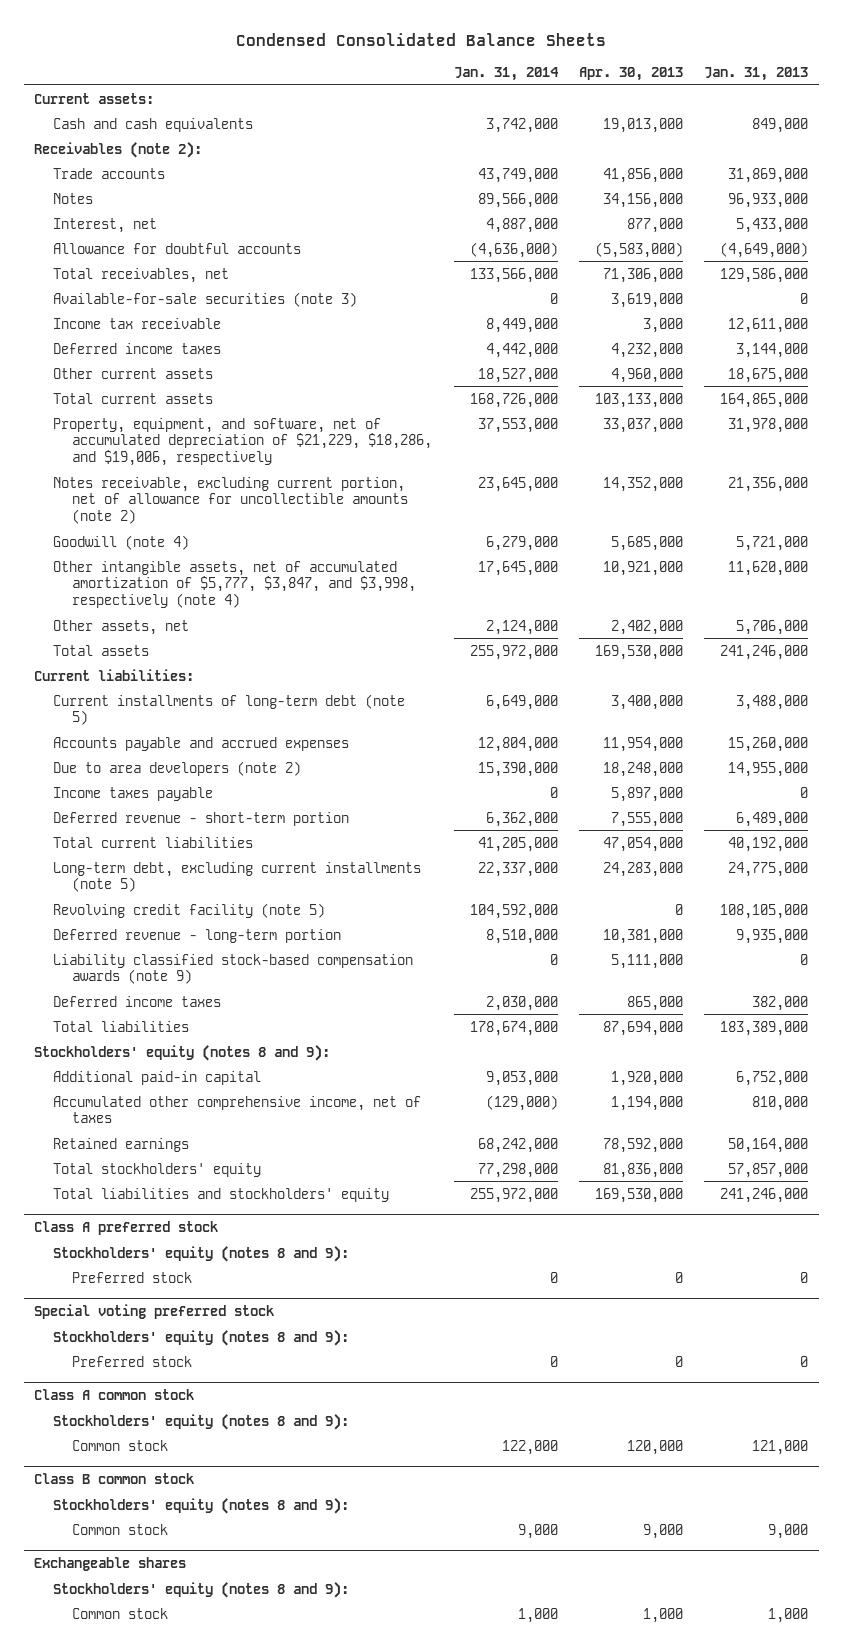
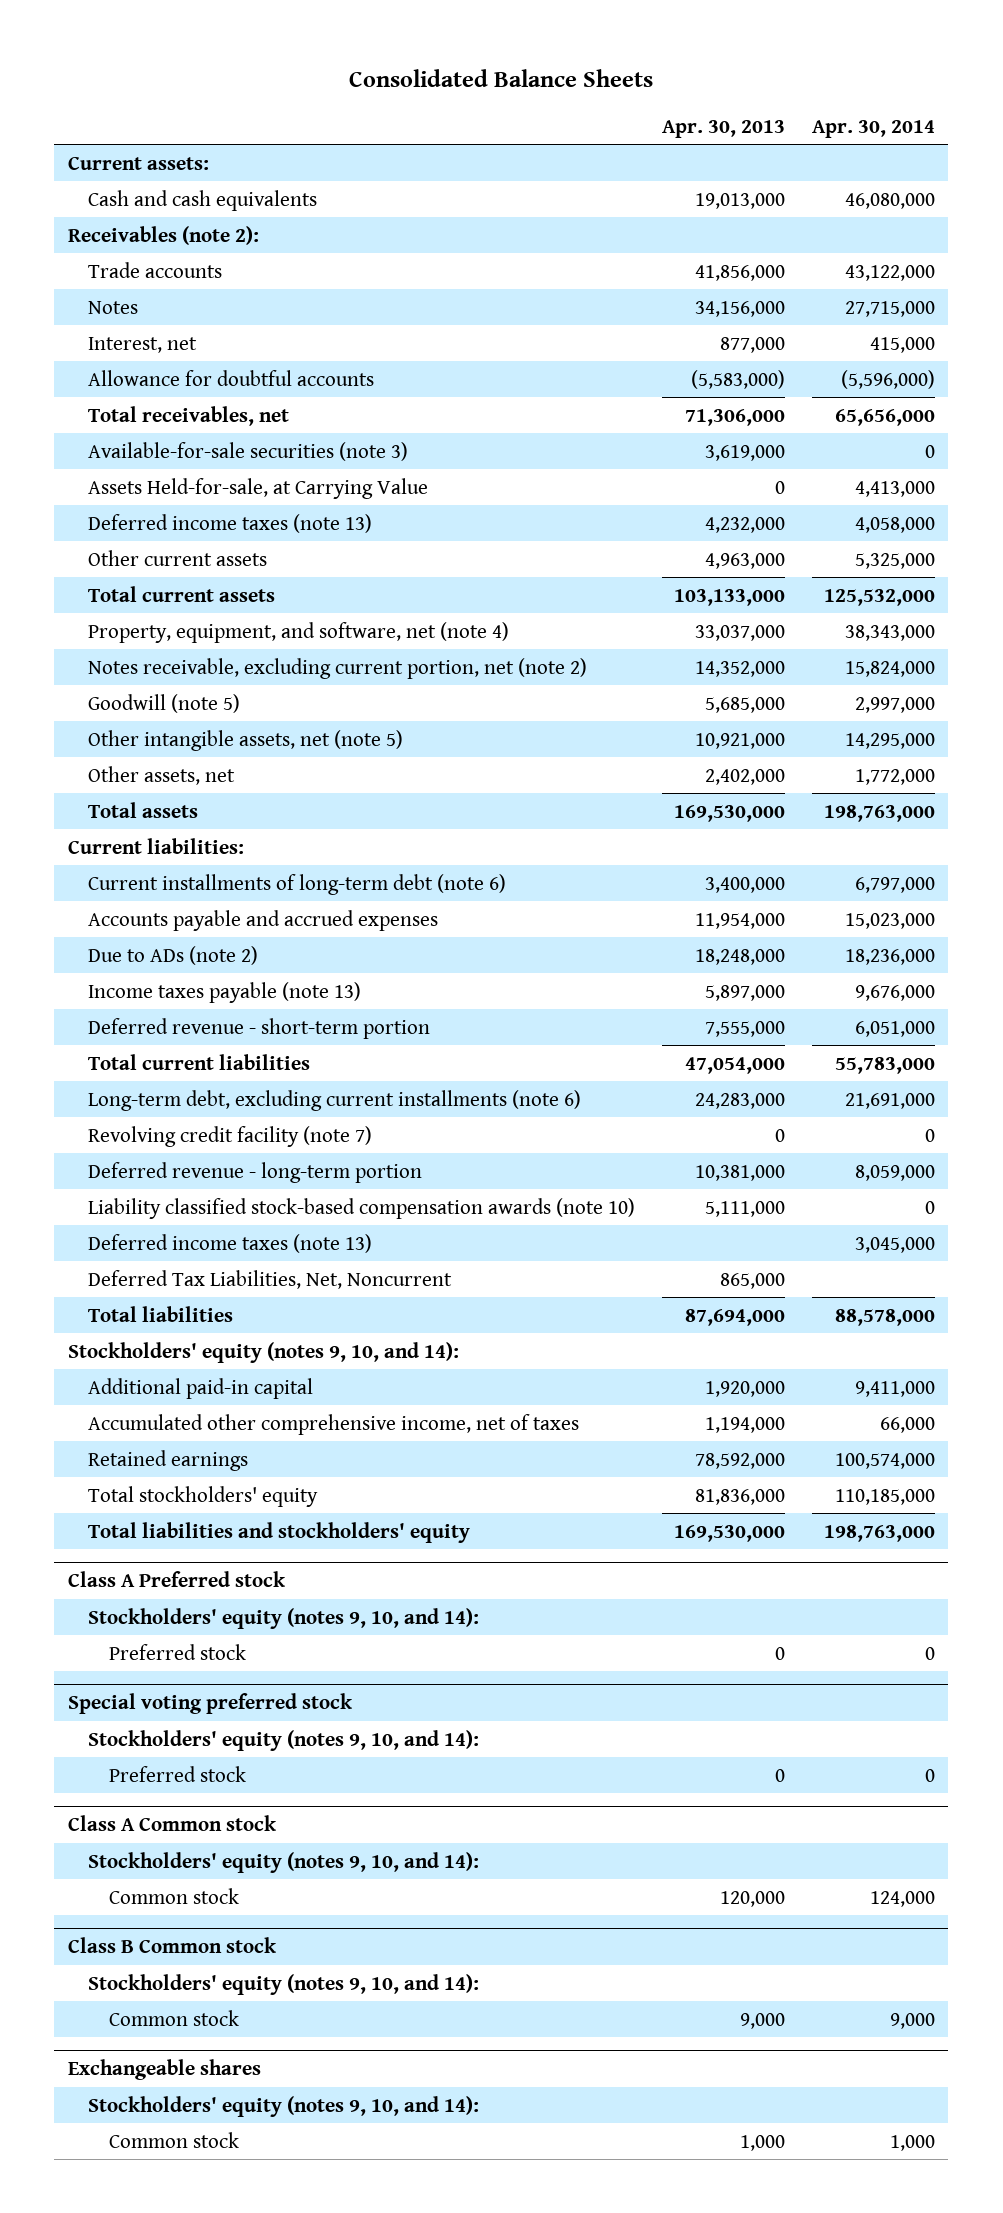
- Condensed Consolidated Balance Sheets
+ Consolidated Balance Sheets
- | Jan. 31, 2014 | Apr. 30, 2013 | Jan. 31, 2013
+ | Apr. 30, 2013 | Apr. 30, 2014
- Income tax receivable | 8,449,000 | 3,000 | 12,611,000
- Deferred income taxes | 4,442,000 | 4,232,000 | 3,144,000
- Other current assets | 18,527,000 | 4,960,000 | 18,675,000
+ Assets Held-for-sale, at Carrying Value | 0 | 4,413,000
+ Deferred income taxes (note 13) | 4,232,000 | 4,058,000
+ Other current assets | 4,963,000 | 5,325,000
- Property, equipment, and software, net of accumulated depreciation of $21,229, $18,286, and $19,006, respectively | 37,553,000 | 33,037,000 | 31,978,000
- Notes receivable, excluding current portion, net of allowance for uncollectible amounts (note 2) | 23,645,000 | 14,352,000 | 21,356,000
- Goodwill (note 4) | 6,279,000 | 5,685,000 | 5,721,000
- Other intangible assets, net of accumulated amortization of $5,777, $3,847, and $3,998, respectively (note 4) | 17,645,000 | 10,921,000 | 11,620,000
+ Property, equipment, and software, net (note 4) | 33,037,000 | 38,343,000
+ Notes receivable, excluding current portion, net (note 2) | 14,352,000 | 15,824,000
+ Goodwill (note 5) | 5,685,000 | 2,997,000
+ Other intangible assets, net (note 5) | 10,921,000 | 14,295,000
- Current installments of long-term debt (note 5) | 6,649,000 | 3,400,000 | 3,488,000
+ Current installments of long-term debt (note 6) | 3,400,000 | 6,797,000
- Due to area developers (note 2) | 15,390,000 | 18,248,000 | 14,955,000
- Income taxes payable | 0 | 5,897,000 | 0
+ Due to ADs (note 2) | 18,248,000 | 18,236,000
+ Income taxes payable (note 13) | 5,897,000 | 9,676,000
- Long-term debt, excluding current installments (note 5) | 22,337,000 | 24,283,000 | 24,775,000
- Revolving credit facility (note 5) | 104,592,000 | 0 | 108,105,000
+ Long-term debt, excluding current installments (note 6) | 24,283,000 | 21,691,000
+ Revolving credit facility (note 7) | 0 | 0
- Liability classified stock-based compensation awards (note 9) | 0 | 5,111,000 | 0
- Deferred income taxes | 2,030,000 | 865,000 | 382,000
+ Liability classified stock-based compensation awards (note 10) | 5,111,000 | 0
+ Deferred income taxes (note 13) | | 3,045,000
+ Deferred Tax Liabilities, Net, Noncurrent | 865,000 |
- Stockholders' equity (notes 8 and 9):
+ Stockholders' equity (notes 9, 10, and 14):
- Class A preferred stock
- Stockholders' equity (notes 8 and 9):
+ Class A Preferred stock
+ Stockholders' equity (notes 9, 10, and 14):
@ Special voting preferred stock
- Stockholders' equity (notes 8 and 9):
+ Stockholders' equity (notes 9, 10, and 14):
- Class A common stock
- Stockholders' equity (notes 8 and 9):
+ Class A Common stock
+ Stockholders' equity (notes 9, 10, and 14):
- Class B common stock
- Stockholders' equity (notes 8 and 9):
+ Class B Common stock
+ Stockholders' equity (notes 9, 10, and 14):
@ Exchangeable shares
- Stockholders' equity (notes 8 and 9):
+ Stockholders' equity (notes 9, 10, and 14):

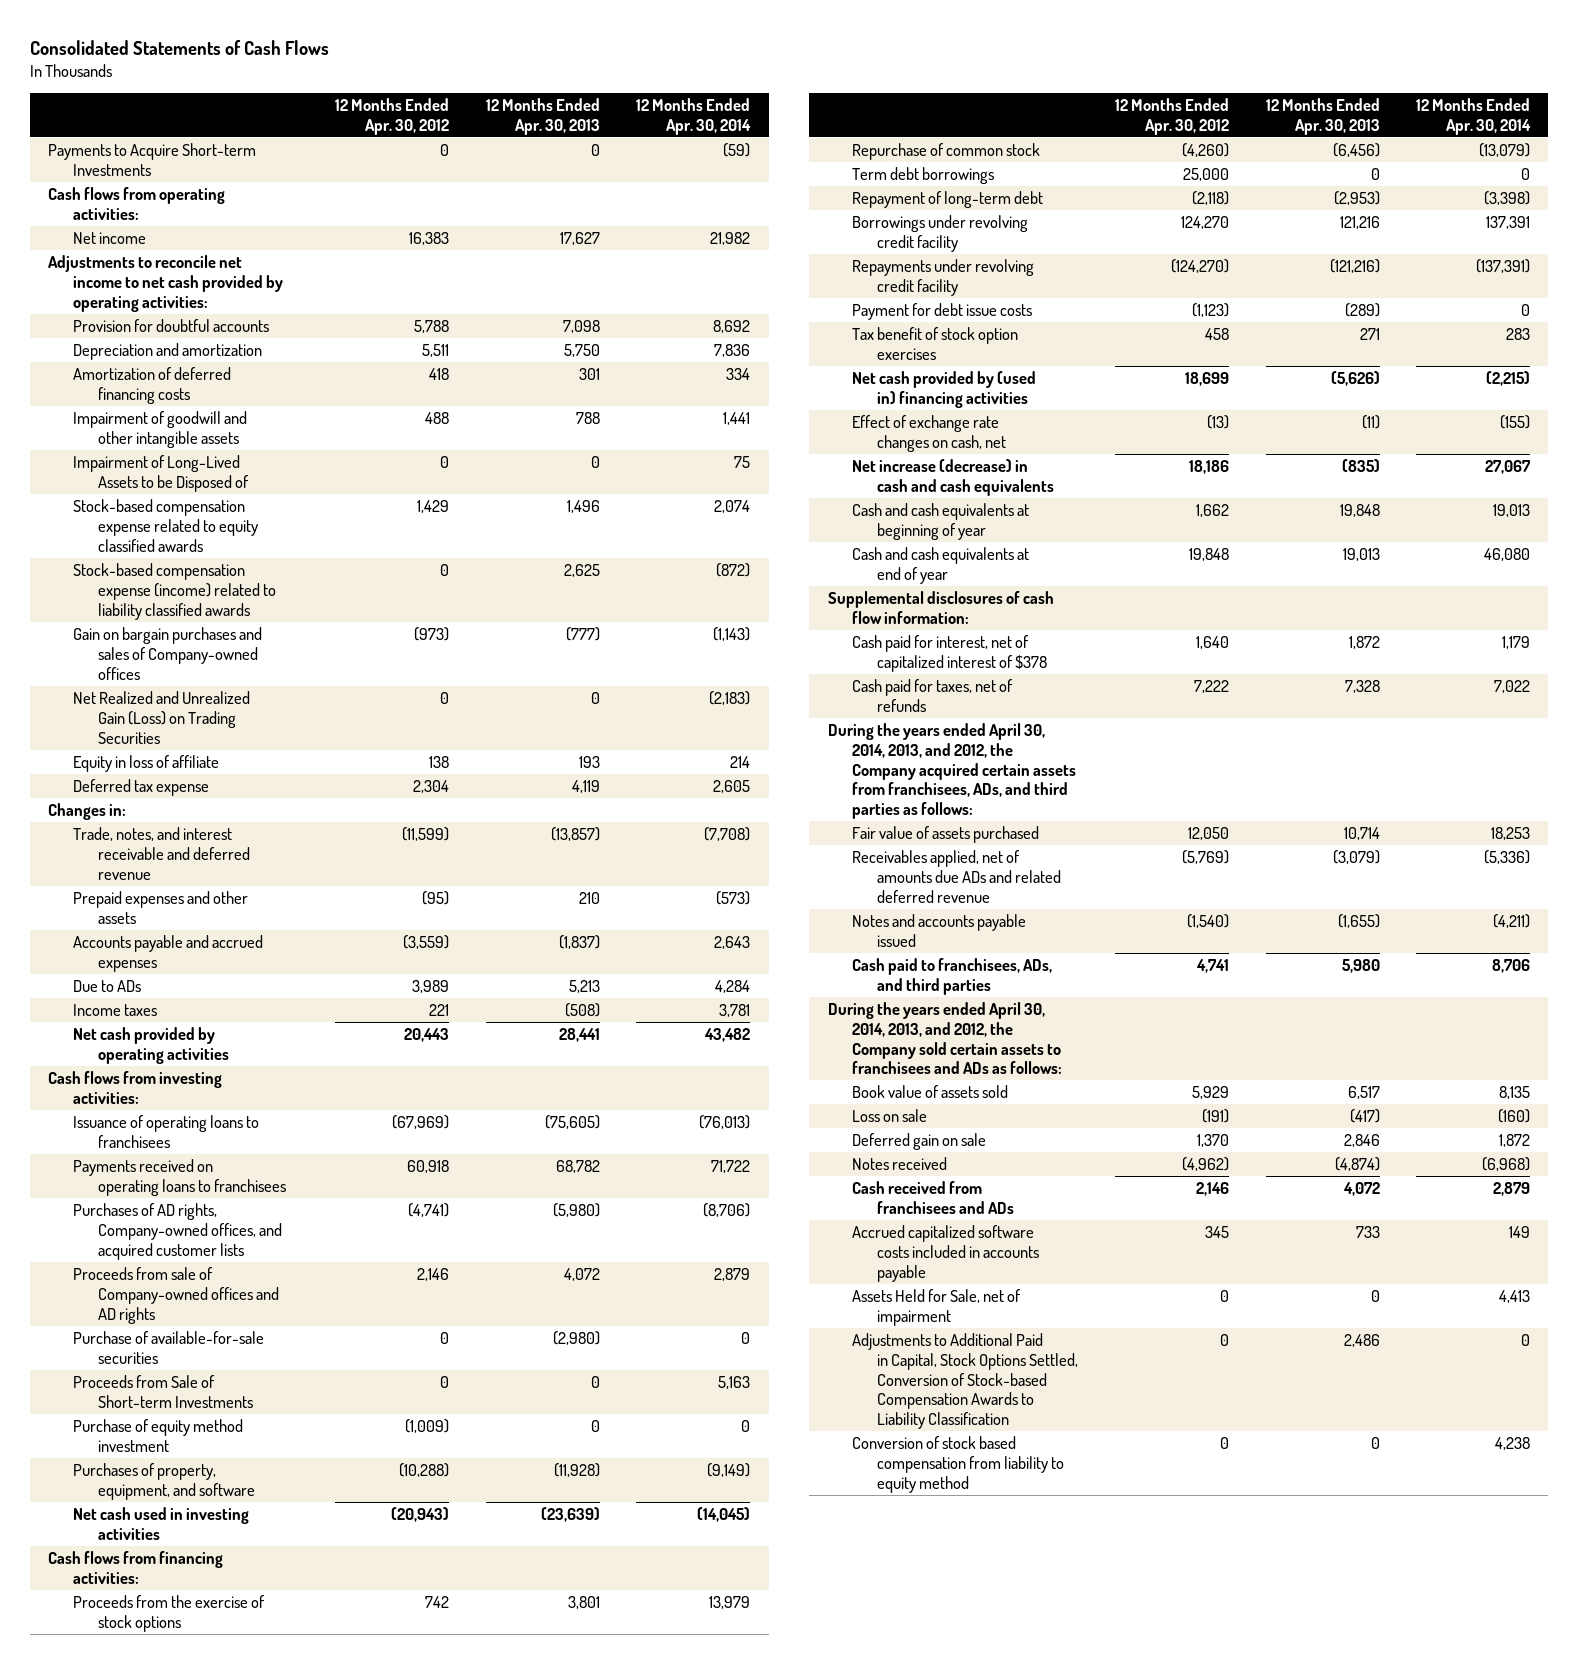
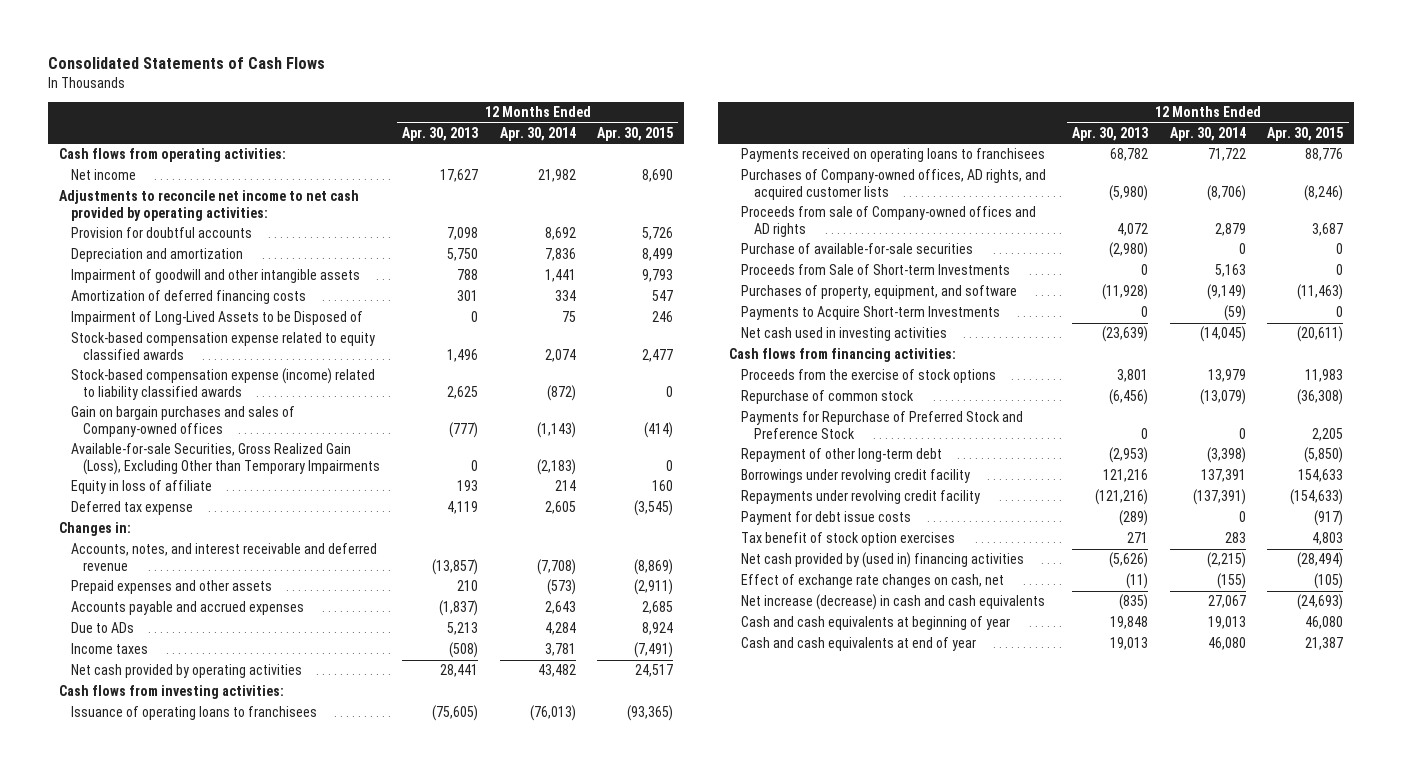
- | 12 Months Ended Apr. 30, 2012 | 12 Months Ended Apr. 30, 2013 | 12 Months Ended Apr. 30, 2014
+ | 12 Months Ended Apr. 30, 2013 | 12 Months Ended Apr. 30, 2014 | 12 Months Ended Apr. 30, 2015
moved down: Amortization of deferred financing costs | 301 | 334 | 547
- Net Realized and Unrealized Gain (Loss) on Trading Securities | 0 | 0 | (2,183)
+ Available-for-sale Securities, Gross Realized Gain (Loss), Excluding Other than Temporary Impairments | 0 | (2,183) | 0
- Trade, notes, and interest receivable and deferred revenue | (11,599) | (13,857) | (7,708)
+ Accounts, notes, and interest receivable and deferred revenue | (13,857) | (7,708) | (8,869)
- Purchases of AD rights, Company-owned offices, and acquired customer lists | (4,741) | (5,980) | (8,706)
+ Purchases of Company-owned offices, AD rights, and acquired customer lists | (5,980) | (8,706) | (8,246)
- Purchase of equity method investment | (1,009) | 0 | 0
moved down: Payments to Acquire Short-term Investments | 0 | (59) | 0
- Term debt borrowings | 25,000 | 0 | 0
- Repayment of long-term debt | (2,118) | (2,953) | (3,398)
+ Payments for Repurchase of Preferred Stock and Preference Stock | 0 | 0 | 2,205
+ Repayment of other long-term debt | (2,953) | (3,398) | (5,850)
- Supplemental disclosures of cash flow information:
- Cash paid for interest, net of capitalized interest of $378 | 1,640 | 1,872 | 1,179
- Cash paid for taxes, net of refunds | 7,222 | 7,328 | 7,022
- During the years ended April 30, 2014, 2013, and 2012, the Company acquired certain assets from franchisees, ADs, and third parties as follows:
- Fair value of assets purchased | 12,050 | 10,714 | 18,253
- Receivables applied, net of amounts due ADs and related deferred revenue | (5,769) | (3,079) | (5,336)
- Notes and accounts payable issued | (1,540) | (1,655) | (4,211)
- Cash paid to franchisees, ADs, and third parties | 4,741 | 5,980 | 8,706
- During the years ended April 30, 2014, 2013, and 2012, the Company sold certain assets to franchisees and ADs as follows:
- Book value of assets sold | 5,929 | 6,517 | 8,135
- Loss on sale | (191) | (417) | (160)
- Deferred gain on sale | 1,370 | 2,846 | 1,872
- Notes received | (4,962) | (4,874) | (6,968)
- Cash received from franchisees and ADs | 2,146 | 4,072 | 2,879
- Accrued capitalized software costs included in accounts payable | 345 | 733 | 149
- Assets Held for Sale, net of impairment | 0 | 0 | 4,413
- Adjustments to Additional Paid in Capital, Stock Options Settled, Conversion of Stock-based Compensation Awards to Liability Classification | 0 | 2,486 | 0
- Conversion of stock based compensation from liability to equity method | 0 | 0 | 4,238

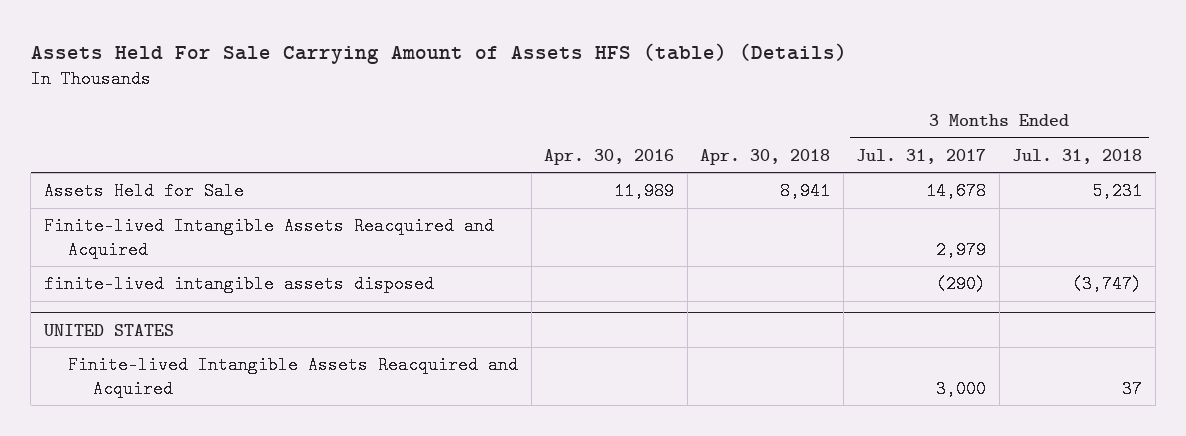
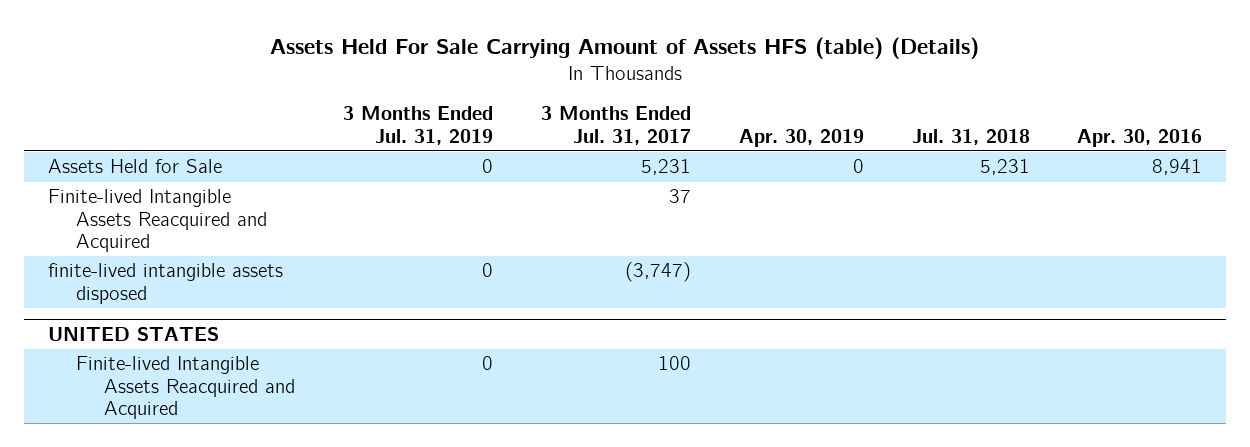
- | Apr. 30, 2016 | Apr. 30, 2018 | 3 Months Ended Jul. 31, 2017 | 3 Months Ended Jul. 31, 2018
+ | 3 Months Ended Jul. 31, 2019 | 3 Months Ended Jul. 31, 2017 | Apr. 30, 2019 | Jul. 31, 2018 | Apr. 30, 2016
- Assets Held for Sale | 11,989 | 8,941 | 14,678 | 5,231
- Finite-lived Intangible Assets Reacquired and Acquired | | | 2,979 |
- finite-lived intangible assets disposed | | | (290) | (3,747)
+ Assets Held for Sale | 0 | 5,231 | 0 | 5,231 | 8,941
+ Finite-lived Intangible Assets Reacquired and Acquired | | 37 | | |
+ finite-lived intangible assets disposed | 0 | (3,747) | | |
@ UNITED STATES
- Finite-lived Intangible Assets Reacquired and Acquired | | | 3,000 | 37
+ Finite-lived Intangible Assets Reacquired and Acquired | 0 | 100 | | |

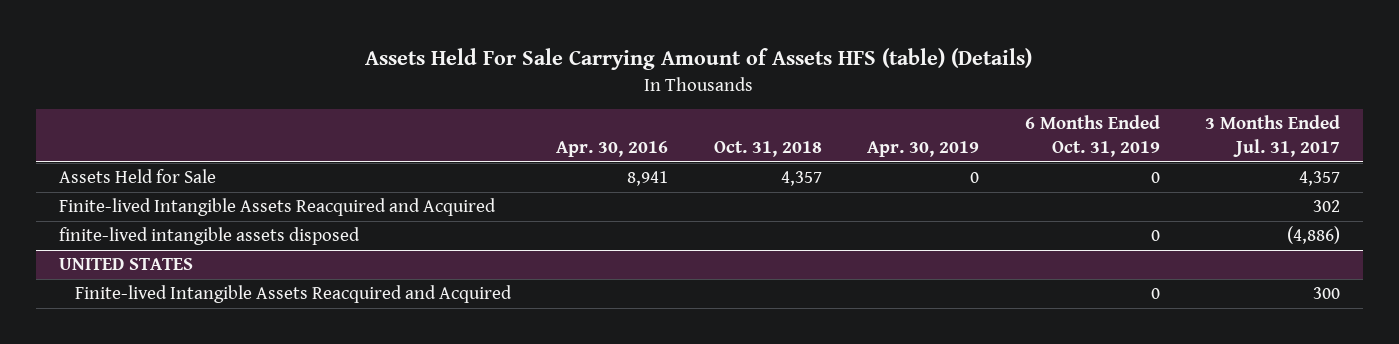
- | 3 Months Ended Jul. 31, 2019 | 3 Months Ended Jul. 31, 2017 | Apr. 30, 2019 | Jul. 31, 2018 | Apr. 30, 2016
+ | Apr. 30, 2016 | Oct. 31, 2018 | Apr. 30, 2019 | 6 Months Ended Oct. 31, 2019 | 3 Months Ended Jul. 31, 2017
- Assets Held for Sale | 0 | 5,231 | 0 | 5,231 | 8,941
- Finite-lived Intangible Assets Reacquired and Acquired | | 37 | | |
- finite-lived intangible assets disposed | 0 | (3,747) | | |
+ Assets Held for Sale | 8,941 | 4,357 | 0 | 0 | 4,357
+ Finite-lived Intangible Assets Reacquired and Acquired | | | | | 302
+ finite-lived intangible assets disposed | | | | 0 | (4,886)
@ UNITED STATES
- Finite-lived Intangible Assets Reacquired and Acquired | 0 | 100 | | |
+ Finite-lived Intangible Assets Reacquired and Acquired | | | | 0 | 300

